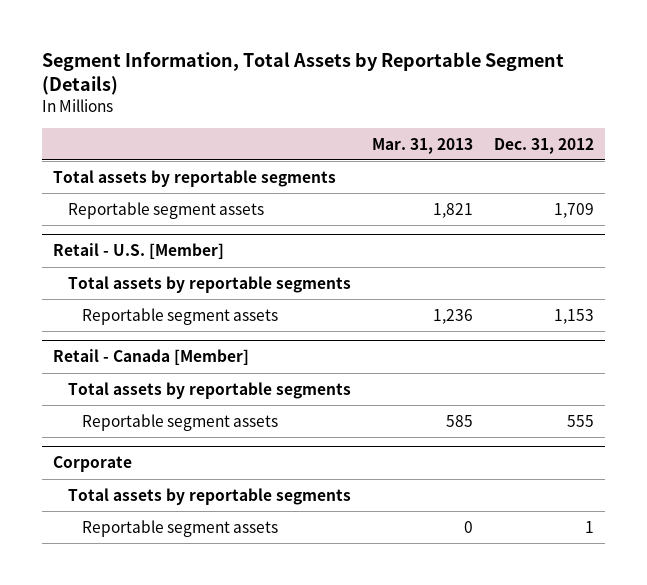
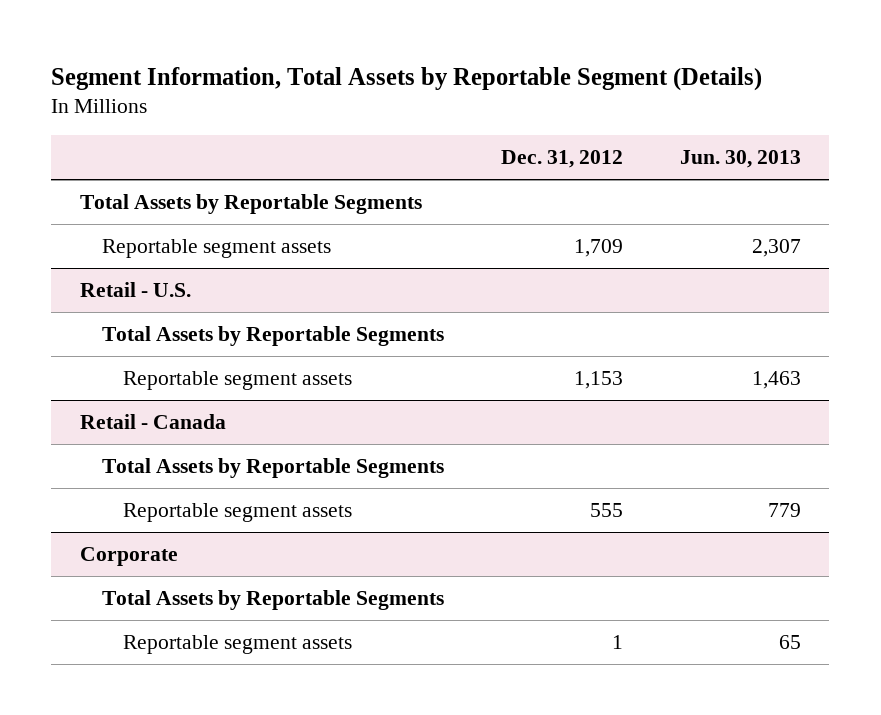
- | Mar. 31, 2013 | Dec. 31, 2012
+ | Dec. 31, 2012 | Jun. 30, 2013
- Total assets by reportable segments
+ Total Assets by Reportable Segments
- Retail - U.S. [Member]
- Total assets by reportable segments
+ Retail - U.S.
+ Total Assets by Reportable Segments
- Retail - Canada [Member]
- Total assets by reportable segments
+ Retail - Canada
+ Total Assets by Reportable Segments
@ Corporate
- Total assets by reportable segments
+ Total Assets by Reportable Segments

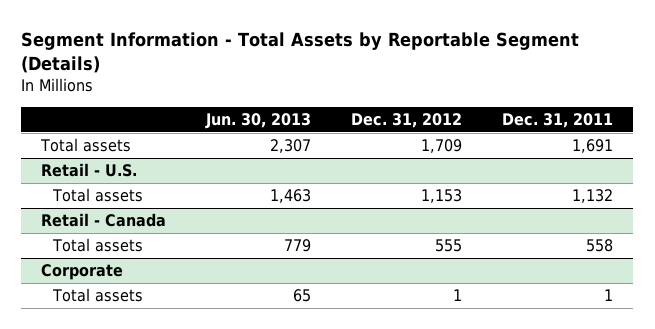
- Segment Information, Total Assets by Reportable Segment (Details)
+ Segment Information - Total Assets by Reportable Segment (Details)
- | Dec. 31, 2012 | Jun. 30, 2013
+ | Jun. 30, 2013 | Dec. 31, 2012 | Dec. 31, 2011
- Total Assets by Reportable Segments
- Reportable segment assets | 1,709 | 2,307
+ Total assets | 2,307 | 1,709 | 1,691
@ Retail - U.S.
- Total Assets by Reportable Segments
- Reportable segment assets | 1,153 | 1,463
+ Total assets | 1,463 | 1,153 | 1,132
@ Retail - Canada
- Total Assets by Reportable Segments
- Reportable segment assets | 555 | 779
+ Total assets | 779 | 555 | 558
@ Corporate
- Total Assets by Reportable Segments
- Reportable segment assets | 1 | 65
+ Total assets | 65 | 1 | 1

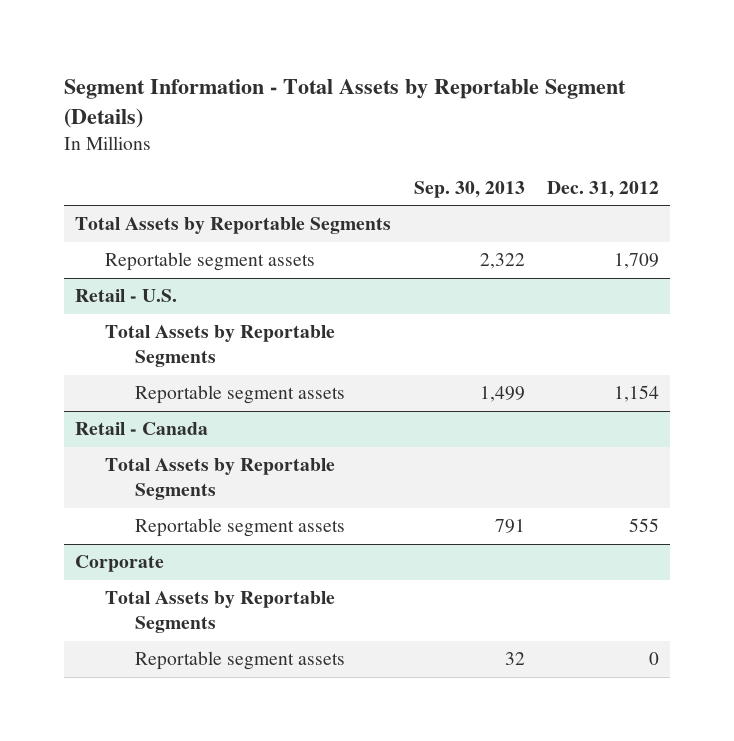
- | Jun. 30, 2013 | Dec. 31, 2012 | Dec. 31, 2011
+ | Sep. 30, 2013 | Dec. 31, 2012
- Total assets | 2,307 | 1,709 | 1,691
+ Total Assets by Reportable Segments
+ Reportable segment assets | 2,322 | 1,709
@ Retail - U.S.
- Total assets | 1,463 | 1,153 | 1,132
+ Total Assets by Reportable Segments
+ Reportable segment assets | 1,499 | 1,154
@ Retail - Canada
- Total assets | 779 | 555 | 558
+ Total Assets by Reportable Segments
+ Reportable segment assets | 791 | 555
@ Corporate
- Total assets | 65 | 1 | 1
+ Total Assets by Reportable Segments
+ Reportable segment assets | 32 | 0

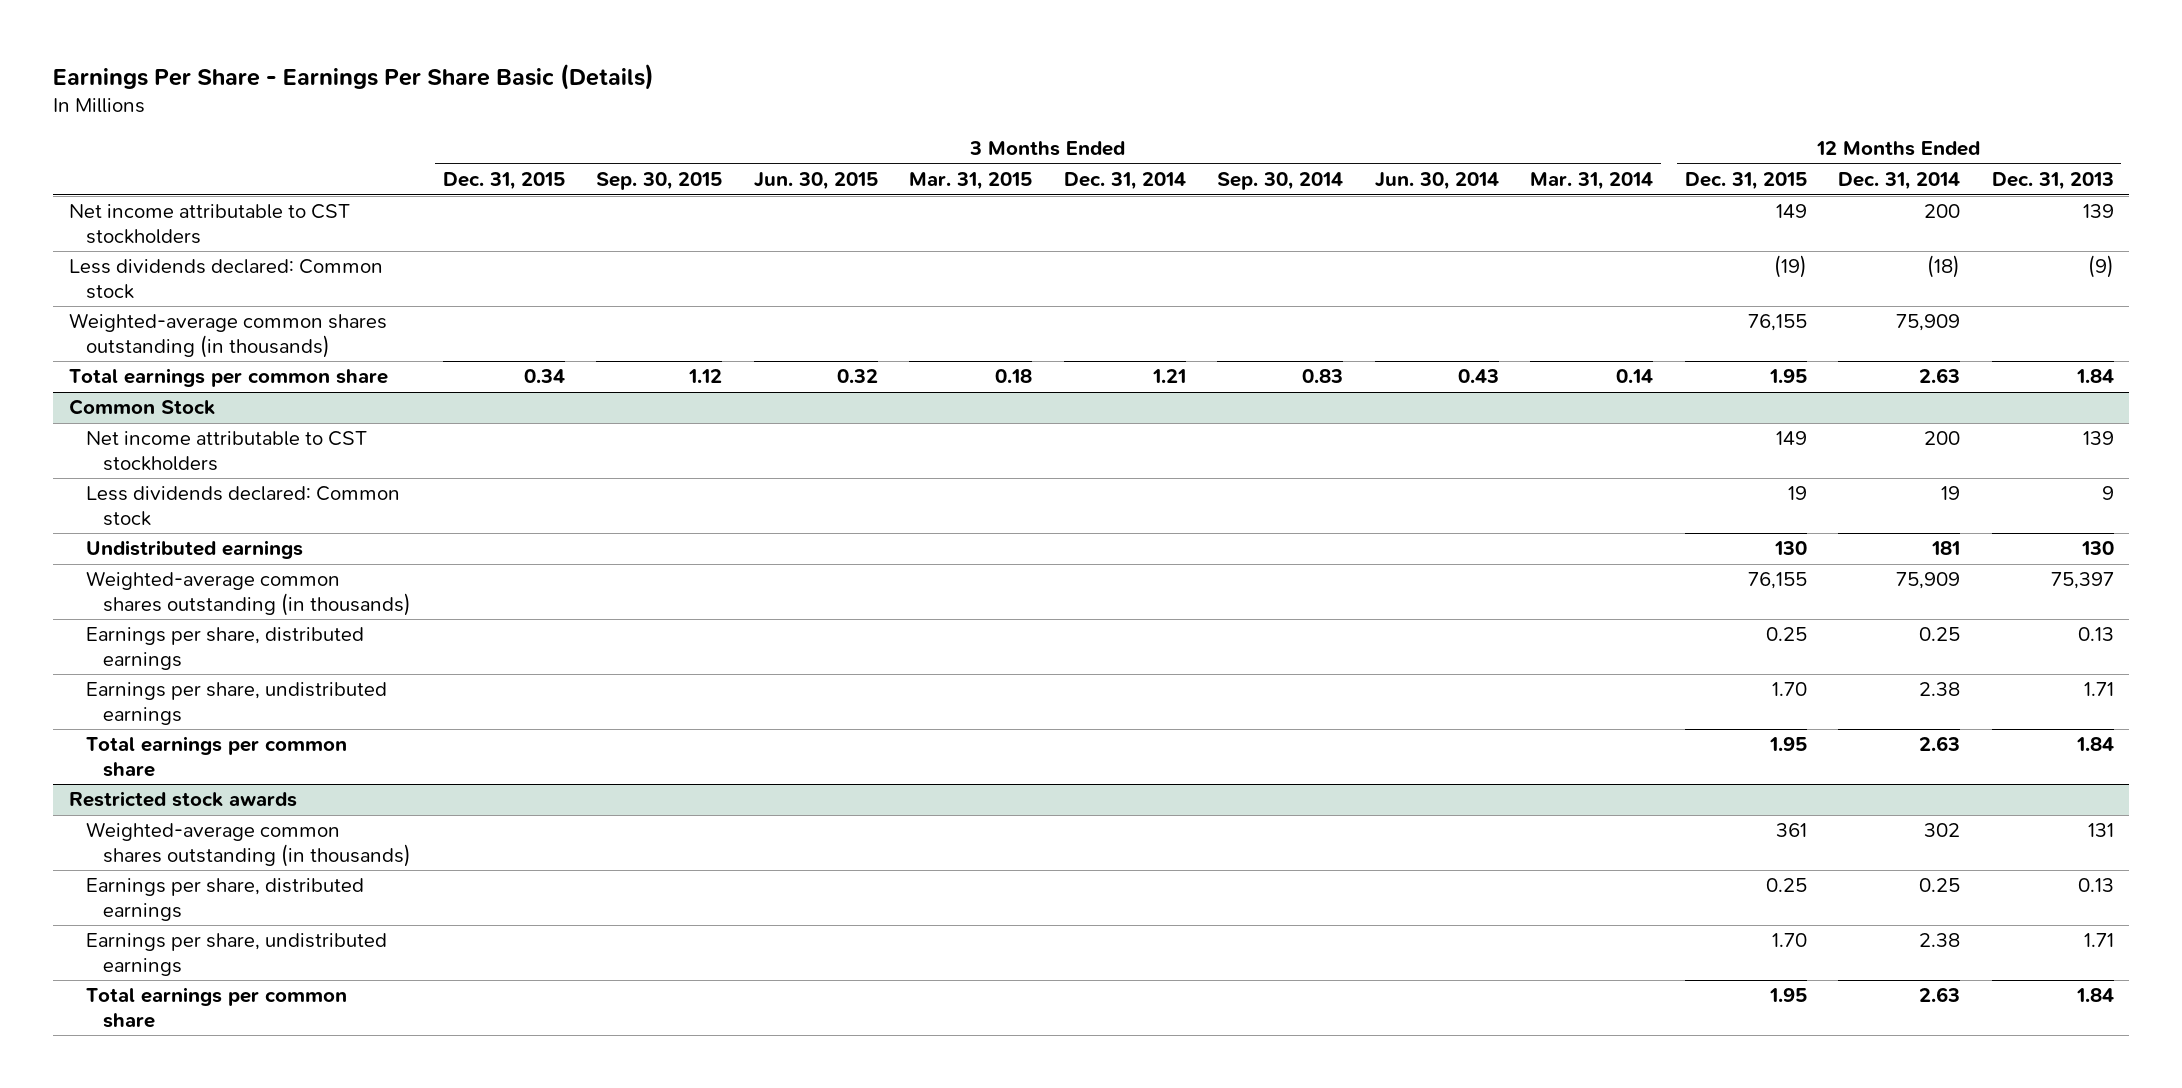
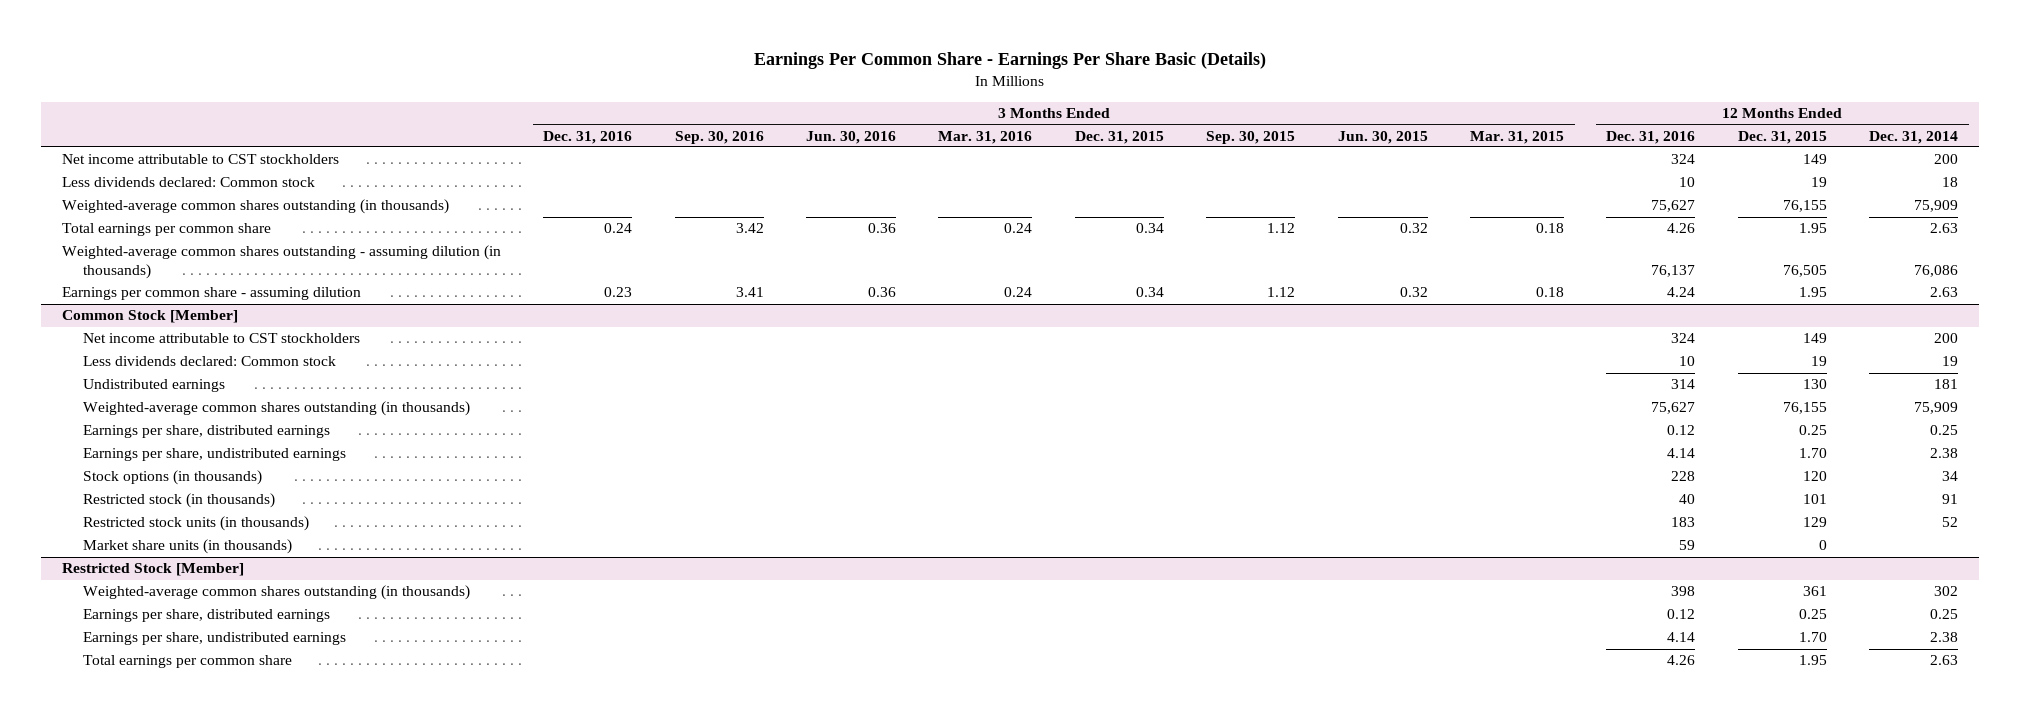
- Earnings Per Share - Earnings Per Share Basic (Details)
+ Earnings Per Common Share - Earnings Per Share Basic (Details)
- | 3 Months Ended Dec. 31, 2015 | 3 Months Ended Sep. 30, 2015 | 3 Months Ended Jun. 30, 2015 | 3 Months Ended Mar. 31, 2015 | 3 Months Ended Dec. 31, 2014 | 3 Months Ended Sep. 30, 2014 | 3 Months Ended Jun. 30, 2014 | 3 Months Ended Mar. 31, 2014 | 12 Months Ended Dec. 31, 2015 | 12 Months Ended Dec. 31, 2014 | 12 Months Ended Dec. 31, 2013
+ | 3 Months Ended Dec. 31, 2016 | 3 Months Ended Sep. 30, 2016 | 3 Months Ended Jun. 30, 2016 | 3 Months Ended Mar. 31, 2016 | 3 Months Ended Dec. 31, 2015 | 3 Months Ended Sep. 30, 2015 | 3 Months Ended Jun. 30, 2015 | 3 Months Ended Mar. 31, 2015 | 12 Months Ended Dec. 31, 2016 | 12 Months Ended Dec. 31, 2015 | 12 Months Ended Dec. 31, 2014
- Less dividends declared: Common stock | | | | | | | | | (19) | (18) | (9)
+ Less dividends declared: Common stock | | | | | | | | | 10 | 19 | 18
- Common Stock
+ Weighted-average common shares outstanding - assuming dilution (in thousands) | | | | | | | | | 76,137 | 76,505 | 76,086
+ Earnings per common share - assuming dilution | 0.23 | 3.41 | 0.36 | 0.24 | 0.34 | 1.12 | 0.32 | 0.18 | 4.24 | 1.95 | 2.63
+ Common Stock [Member]
- Total earnings per common share | | | | | | | | | 1.95 | 2.63 | 1.84
- Restricted stock awards
+ Stock options (in thousands) | | | | | | | | | 228 | 120 | 34
+ Restricted stock (in thousands) | | | | | | | | | 40 | 101 | 91
+ Restricted stock units (in thousands) | | | | | | | | | 183 | 129 | 52
+ Market share units (in thousands) | | | | | | | | | 59 | 0 |
+ Restricted Stock [Member]

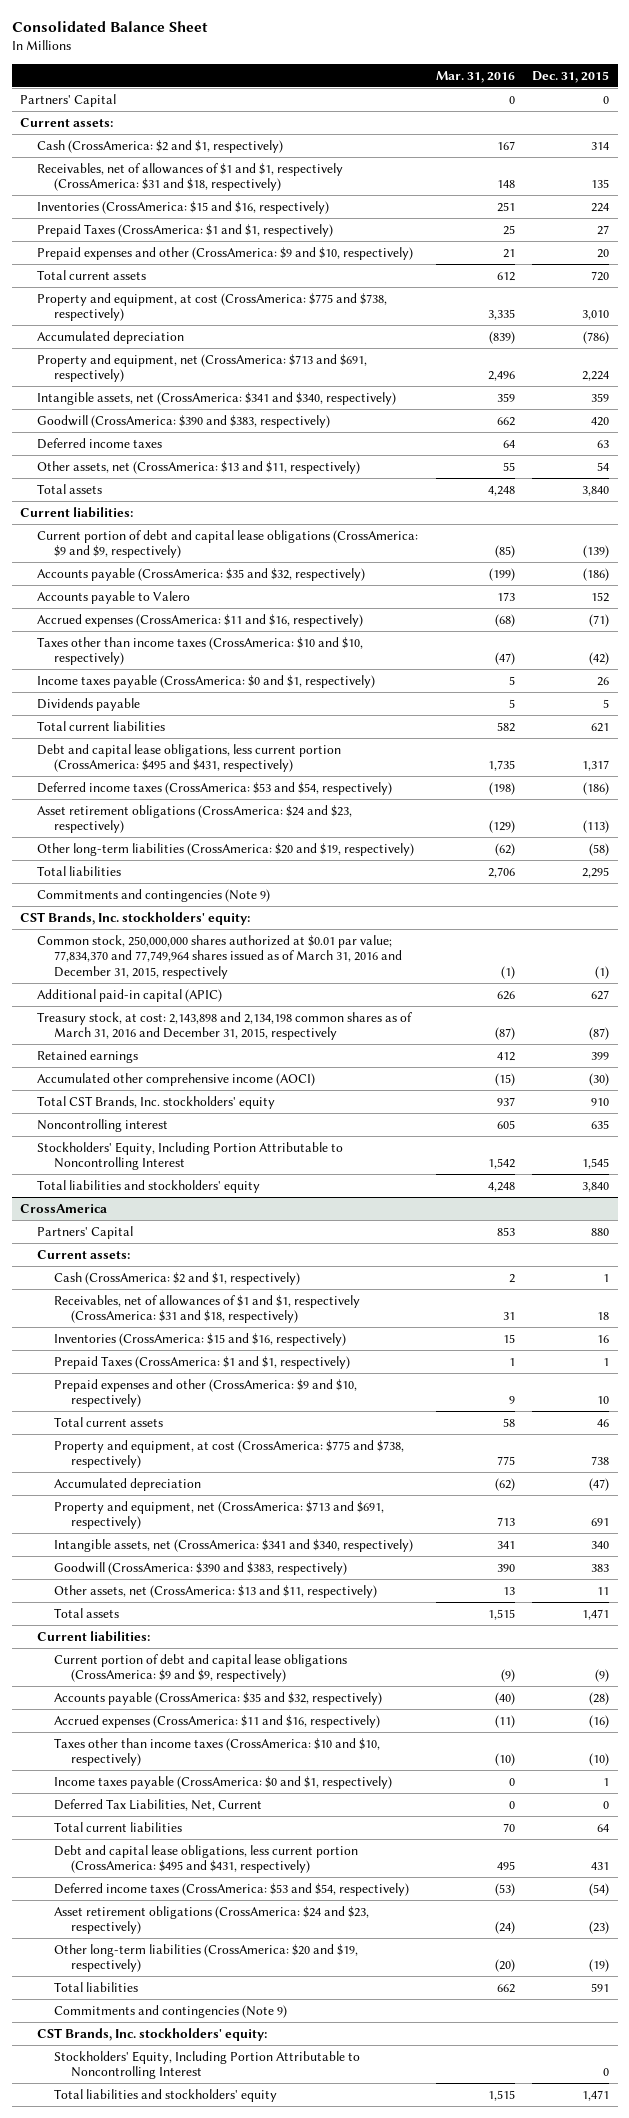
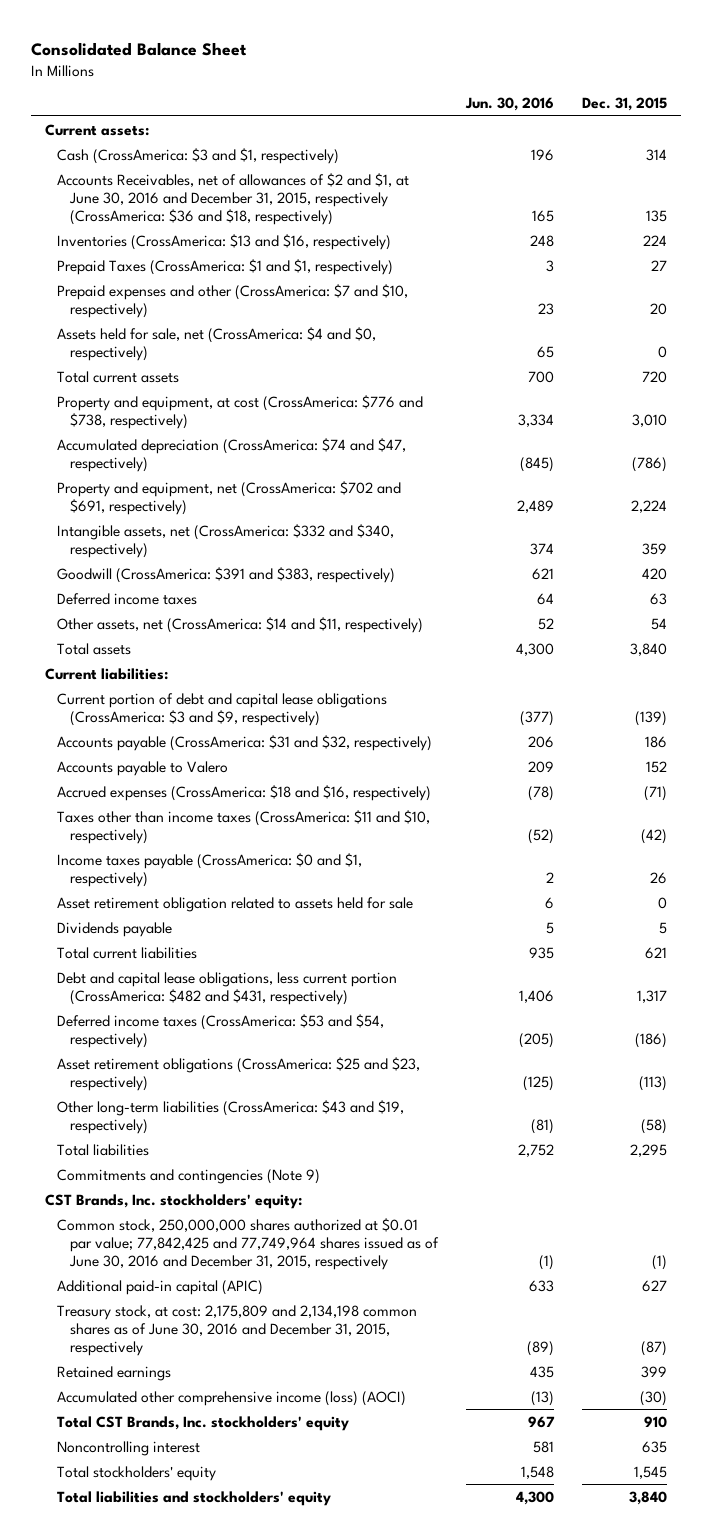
- | Mar. 31, 2016 | Dec. 31, 2015
+ | Jun. 30, 2016 | Dec. 31, 2015
- Partners' Capital | 0 | 0
- Cash (CrossAmerica: $2 and $1, respectively) | 167 | 314
- Receivables, net of allowances of $1 and $1, respectively (CrossAmerica: $31 and $18, respectively) | 148 | 135
- Inventories (CrossAmerica: $15 and $16, respectively) | 251 | 224
+ Cash (CrossAmerica: $3 and $1, respectively) | 196 | 314
+ Accounts Receivables, net of allowances of $2 and $1, at June 30, 2016 and December 31, 2015, respectively (CrossAmerica: $36 and $18, respectively) | 165 | 135
+ Inventories (CrossAmerica: $13 and $16, respectively) | 248 | 224
- Prepaid expenses and other (CrossAmerica: $9 and $10, respectively) | 21 | 20
+ Prepaid expenses and other (CrossAmerica: $7 and $10, respectively) | 23 | 20
+ Assets held for sale, net (CrossAmerica: $4 and $0, respectively) | 65 | 0
- Property and equipment, at cost (CrossAmerica: $775 and $738, respectively) | 3,335 | 3,010
- Accumulated depreciation | (839) | (786)
- Property and equipment, net (CrossAmerica: $713 and $691, respectively) | 2,496 | 2,224
- Intangible assets, net (CrossAmerica: $341 and $340, respectively) | 359 | 359
- Goodwill (CrossAmerica: $390 and $383, respectively) | 662 | 420
+ Property and equipment, at cost (CrossAmerica: $776 and $738, respectively) | 3,334 | 3,010
+ Accumulated depreciation (CrossAmerica: $74 and $47, respectively) | (845) | (786)
+ Property and equipment, net (CrossAmerica: $702 and $691, respectively) | 2,489 | 2,224
+ Intangible assets, net (CrossAmerica: $332 and $340, respectively) | 374 | 359
+ Goodwill (CrossAmerica: $391 and $383, respectively) | 621 | 420
- Other assets, net (CrossAmerica: $13 and $11, respectively) | 55 | 54
+ Other assets, net (CrossAmerica: $14 and $11, respectively) | 52 | 54
- Current portion of debt and capital lease obligations (CrossAmerica: $9 and $9, respectively) | (85) | (139)
- Accounts payable (CrossAmerica: $35 and $32, respectively) | (199) | (186)
+ Current portion of debt and capital lease obligations (CrossAmerica: $3 and $9, respectively) | (377) | (139)
+ Accounts payable (CrossAmerica: $31 and $32, respectively) | 206 | 186
- Accrued expenses (CrossAmerica: $11 and $16, respectively) | (68) | (71)
- Taxes other than income taxes (CrossAmerica: $10 and $10, respectively) | (47) | (42)
+ Accrued expenses (CrossAmerica: $18 and $16, respectively) | (78) | (71)
+ Taxes other than income taxes (CrossAmerica: $11 and $10, respectively) | (52) | (42)
+ Asset retirement obligation related to assets held for sale | 6 | 0
- Debt and capital lease obligations, less current portion (CrossAmerica: $495 and $431, respectively) | 1,735 | 1,317
+ Debt and capital lease obligations, less current portion (CrossAmerica: $482 and $431, respectively) | 1,406 | 1,317
- Asset retirement obligations (CrossAmerica: $24 and $23, respectively) | (129) | (113)
- Other long-term liabilities (CrossAmerica: $20 and $19, respectively) | (62) | (58)
+ Asset retirement obligations (CrossAmerica: $25 and $23, respectively) | (125) | (113)
+ Other long-term liabilities (CrossAmerica: $43 and $19, respectively) | (81) | (58)
- Common stock, 250,000,000 shares authorized at $0.01 par value; 77,834,370 and 77,749,964 shares issued as of March 31, 2016 and December 31, 2015, respectively | (1) | (1)
+ Common stock, 250,000,000 shares authorized at $0.01 par value; 77,842,425 and 77,749,964 shares issued as of June 30, 2016 and December 31, 2015, respectively | (1) | (1)
- Treasury stock, at cost: 2,143,898 and 2,134,198 common shares as of March 31, 2016 and December 31, 2015, respectively | (87) | (87)
+ Treasury stock, at cost: 2,175,809 and 2,134,198 common shares as of June 30, 2016 and December 31, 2015, respectively | (89) | (87)
- Accumulated other comprehensive income (AOCI) | (15) | (30)
+ Accumulated other comprehensive income (loss) (AOCI) | (13) | (30)
- Stockholders' Equity, Including Portion Attributable to Noncontrolling Interest | 1,542 | 1,545
+ Total stockholders' equity | 1,548 | 1,545
- CrossAmerica
- Partners' Capital | 853 | 880
- Current assets:
- Cash (CrossAmerica: $2 and $1, respectively) | 2 | 1
- Receivables, net of allowances of $1 and $1, respectively (CrossAmerica: $31 and $18, respectively) | 31 | 18
- Inventories (CrossAmerica: $15 and $16, respectively) | 15 | 16
- Prepaid Taxes (CrossAmerica: $1 and $1, respectively) | 1 | 1
- Prepaid expenses and other (CrossAmerica: $9 and $10, respectively) | 9 | 10
- Total current assets | 58 | 46
- Property and equipment, at cost (CrossAmerica: $775 and $738, respectively) | 775 | 738
- Accumulated depreciation | (62) | (47)
- Property and equipment, net (CrossAmerica: $713 and $691, respectively) | 713 | 691
- Intangible assets, net (CrossAmerica: $341 and $340, respectively) | 341 | 340
- Goodwill (CrossAmerica: $390 and $383, respectively) | 390 | 383
- Other assets, net (CrossAmerica: $13 and $11, respectively) | 13 | 11
- Total assets | 1,515 | 1,471
- Current liabilities:
- Current portion of debt and capital lease obligations (CrossAmerica: $9 and $9, respectively) | (9) | (9)
- Accounts payable (CrossAmerica: $35 and $32, respectively) | (40) | (28)
- Accrued expenses (CrossAmerica: $11 and $16, respectively) | (11) | (16)
- Taxes other than income taxes (CrossAmerica: $10 and $10, respectively) | (10) | (10)
- Income taxes payable (CrossAmerica: $0 and $1, respectively) | 0 | 1
- Deferred Tax Liabilities, Net, Current | 0 | 0
- Total current liabilities | 70 | 64
- Debt and capital lease obligations, less current portion (CrossAmerica: $495 and $431, respectively) | 495 | 431
- Deferred income taxes (CrossAmerica: $53 and $54, respectively) | (53) | (54)
- Asset retirement obligations (CrossAmerica: $24 and $23, respectively) | (24) | (23)
- Other long-term liabilities (CrossAmerica: $20 and $19, respectively) | (20) | (19)
- Total liabilities | 662 | 591
- Commitments and contingencies (Note 9)
- CST Brands, Inc. stockholders' equity:
- Stockholders' Equity, Including Portion Attributable to Noncontrolling Interest | | 0
- Total liabilities and stockholders' equity | 1,515 | 1,471

